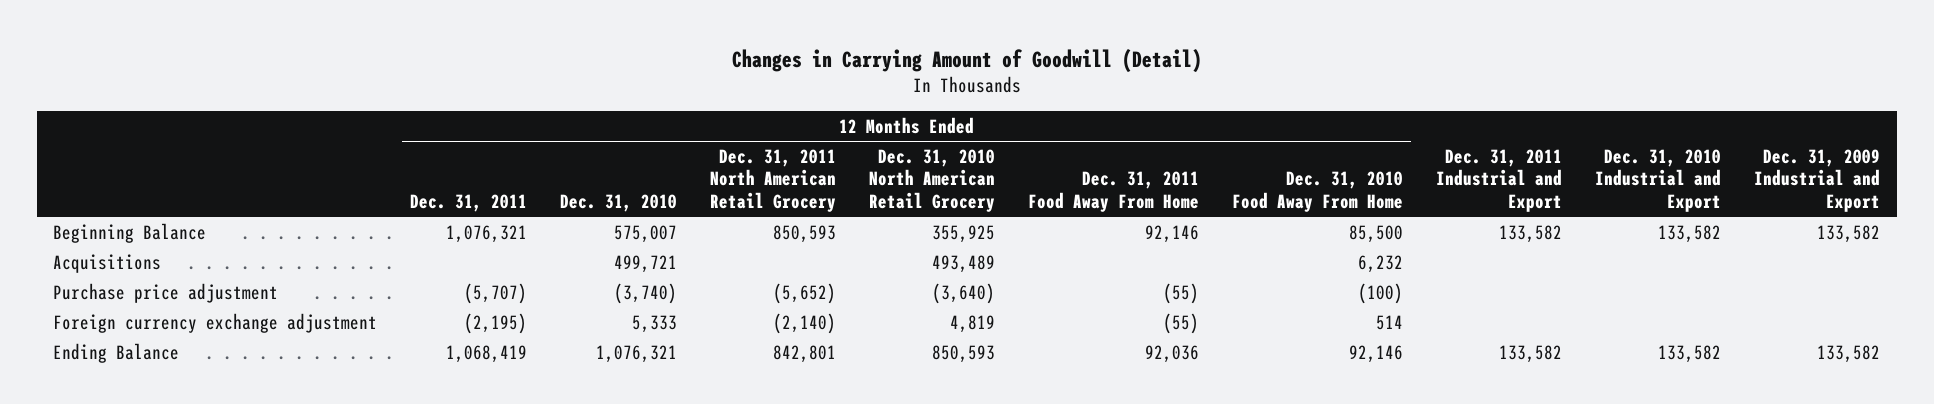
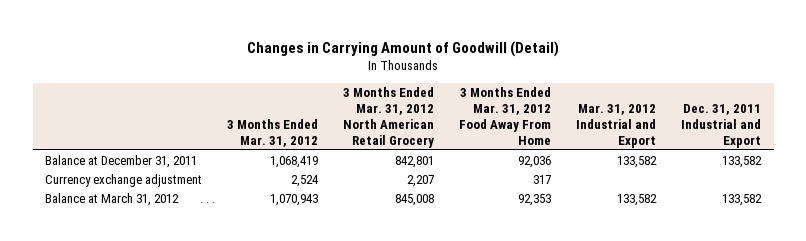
- | 12 Months Ended Dec. 31, 2011 | 12 Months Ended Dec. 31, 2010 | 12 Months Ended Dec. 31, 2011 North American Retail Grocery | 12 Months Ended Dec. 31, 2010 North American Retail Grocery | 12 Months Ended Dec. 31, 2011 Food Away From Home | 12 Months Ended Dec. 31, 2010 Food Away From Home | Dec. 31, 2011 Industrial and Export | Dec. 31, 2010 Industrial and Export | Dec. 31, 2009 Industrial and Export
+ | 3 Months Ended Mar. 31, 2012 | 3 Months Ended Mar. 31, 2012 North American Retail Grocery | 3 Months Ended Mar. 31, 2012 Food Away From Home | Mar. 31, 2012 Industrial and Export | Dec. 31, 2011 Industrial and Export
- Beginning Balance | 1,076,321 | 575,007 | 850,593 | 355,925 | 92,146 | 85,500 | 133,582 | 133,582 | 133,582
- Acquisitions | | 499,721 | | 493,489 | | 6,232 | | |
- Purchase price adjustment | (5,707) | (3,740) | (5,652) | (3,640) | (55) | (100) | | |
- Foreign currency exchange adjustment | (2,195) | 5,333 | (2,140) | 4,819 | (55) | 514 | | |
- Ending Balance | 1,068,419 | 1,076,321 | 842,801 | 850,593 | 92,036 | 92,146 | 133,582 | 133,582 | 133,582
+ Balance at December 31, 2011 | 1,068,419 | 842,801 | 92,036 | 133,582 | 133,582
+ Currency exchange adjustment | 2,524 | 2,207 | 317 | |
+ Balance at March 31, 2012 | 1,070,943 | 845,008 | 92,353 | 133,582 | 133,582

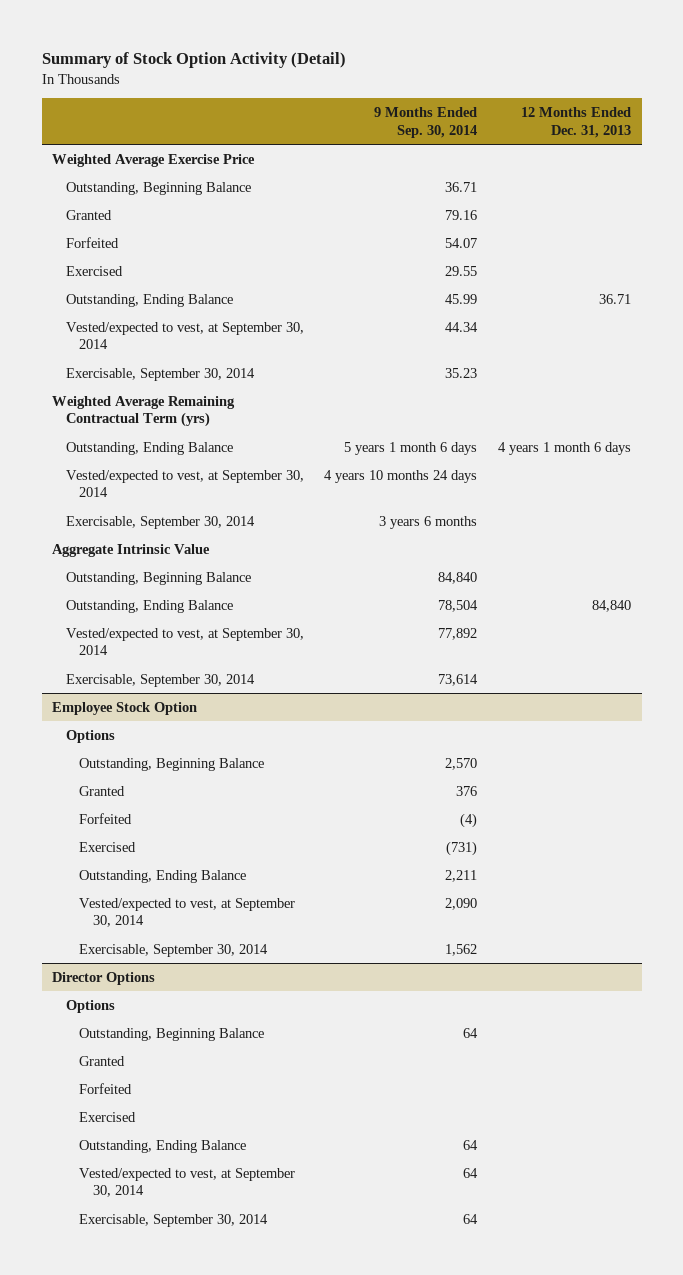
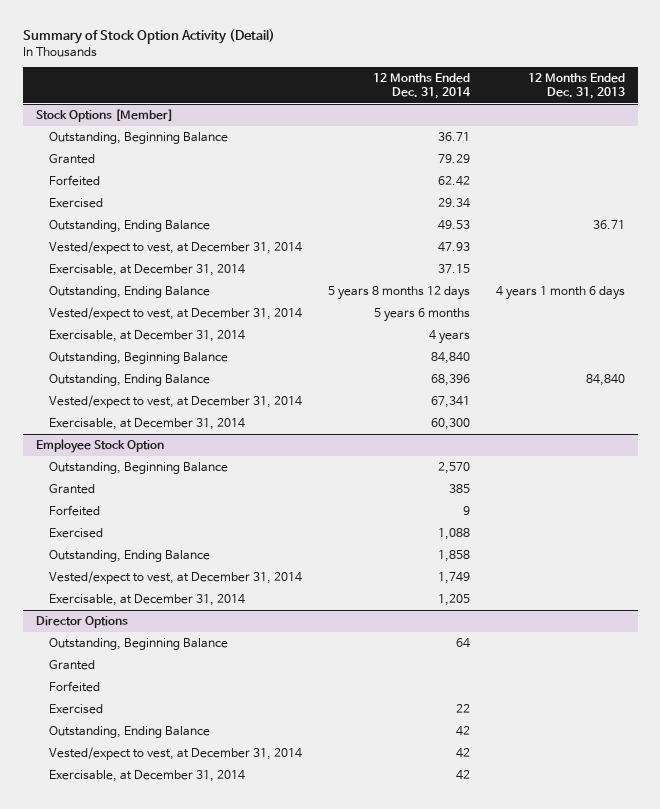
- | 9 Months Ended Sep. 30, 2014 | 12 Months Ended Dec. 31, 2013
+ | 12 Months Ended Dec. 31, 2014 | 12 Months Ended Dec. 31, 2013
- Weighted Average Exercise Price
+ Stock Options [Member]
- Vested/expected to vest, at September 30, 2014 | 44.34 |
- Exercisable, September 30, 2014 | 35.23 |
- Weighted Average Remaining Contractual Term (yrs)
+ Vested/expect to vest, at December 31, 2014 | 47.93 |
+ Exercisable, at December 31, 2014 | 37.15 |
- Vested/expected to vest, at September 30, 2014 | 4 years 10 months 24 days |
- Exercisable, September 30, 2014 | 3 years 6 months |
- Aggregate Intrinsic Value
+ Vested/expect to vest, at December 31, 2014 | 5 years 6 months |
+ Exercisable, at December 31, 2014 | 4 years |
- Vested/expected to vest, at September 30, 2014 | 77,892 |
- Exercisable, September 30, 2014 | 73,614 |
+ Vested/expect to vest, at December 31, 2014 | 67,341 |
+ Exercisable, at December 31, 2014 | 60,300 |
@ Employee Stock Option
- Options
- Vested/expected to vest, at September 30, 2014 | 2,090 |
- Exercisable, September 30, 2014 | 1,562 |
+ Vested/expect to vest, at December 31, 2014 | 1,749 |
+ Exercisable, at December 31, 2014 | 1,205 |
@ Director Options
- Options
- Vested/expected to vest, at September 30, 2014 | 64 |
- Exercisable, September 30, 2014 | 64 |
+ Vested/expect to vest, at December 31, 2014 | 42 |
+ Exercisable, at December 31, 2014 | 42 |

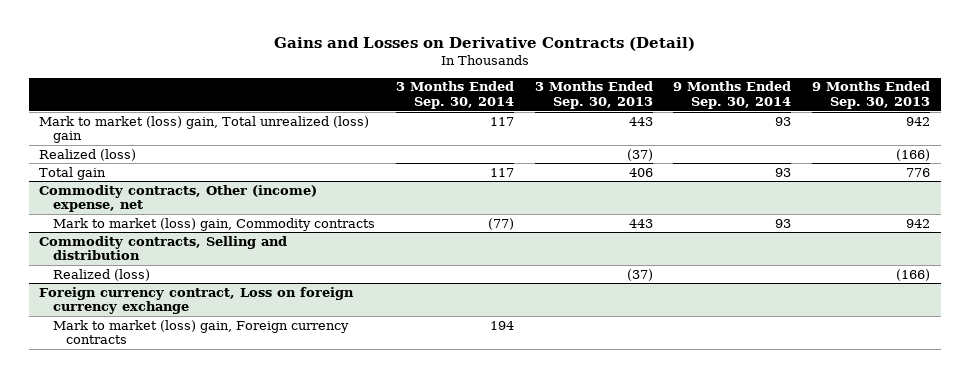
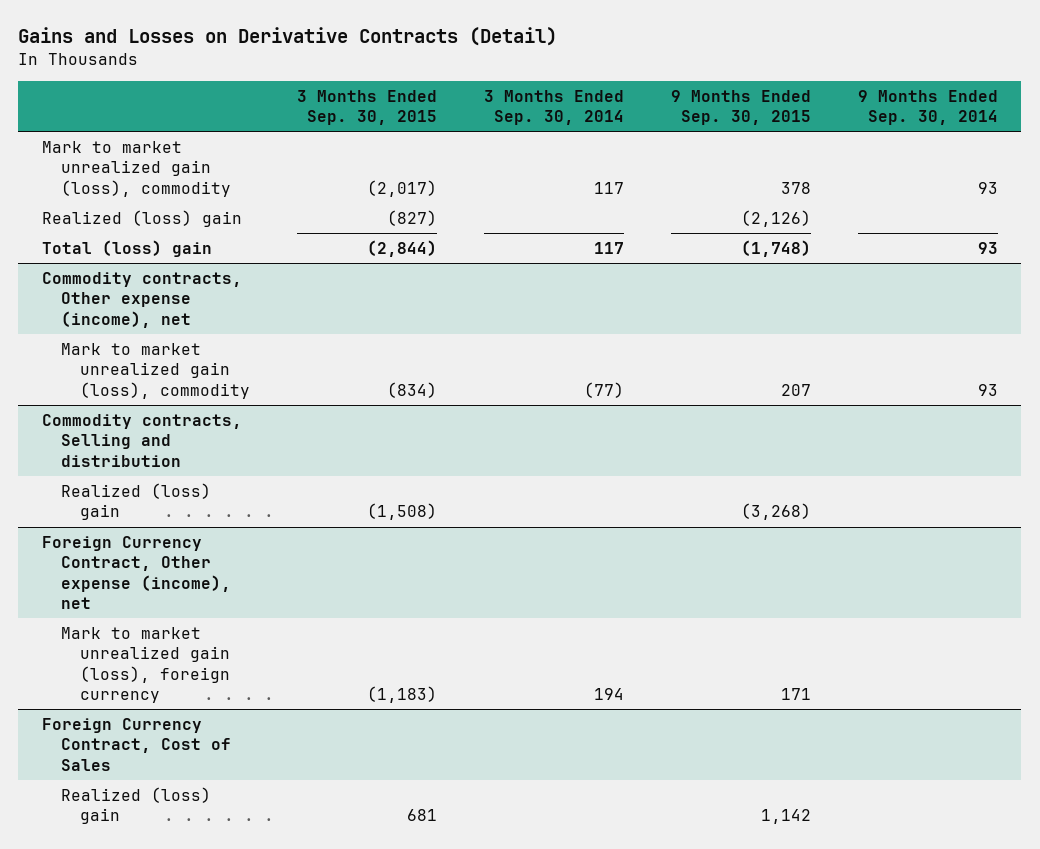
- | 3 Months Ended Sep. 30, 2014 | 3 Months Ended Sep. 30, 2013 | 9 Months Ended Sep. 30, 2014 | 9 Months Ended Sep. 30, 2013
+ | 3 Months Ended Sep. 30, 2015 | 3 Months Ended Sep. 30, 2014 | 9 Months Ended Sep. 30, 2015 | 9 Months Ended Sep. 30, 2014
- Mark to market (loss) gain, Total unrealized (loss) gain | 117 | 443 | 93 | 942
- Realized (loss) | | (37) | | (166)
- Total gain | 117 | 406 | 93 | 776
- Commodity contracts, Other (income) expense, net
- Mark to market (loss) gain, Commodity contracts | (77) | 443 | 93 | 942
+ Mark to market unrealized gain (loss), commodity | (2,017) | 117 | 378 | 93
+ Realized (loss) gain | (827) | | (2,126) |
+ Total (loss) gain | (2,844) | 117 | (1,748) | 93
+ Commodity contracts, Other expense (income), net
+ Mark to market unrealized gain (loss), commodity | (834) | (77) | 207 | 93
@ Commodity contracts, Selling and distribution
- Realized (loss) | | (37) | | (166)
- Foreign currency contract, Loss on foreign currency exchange
- Mark to market (loss) gain, Foreign currency contracts | 194 | | |
@ Commodity contracts, Selling and distribution
+ Realized (loss) gain | (1,508) | | (3,268) |
+ Foreign Currency Contract, Other expense (income), net
+ Mark to market unrealized gain (loss), foreign currency | (1,183) | 194 | 171 |
+ Foreign Currency Contract, Cost of Sales
+ Realized (loss) gain | 681 | | 1,142 |

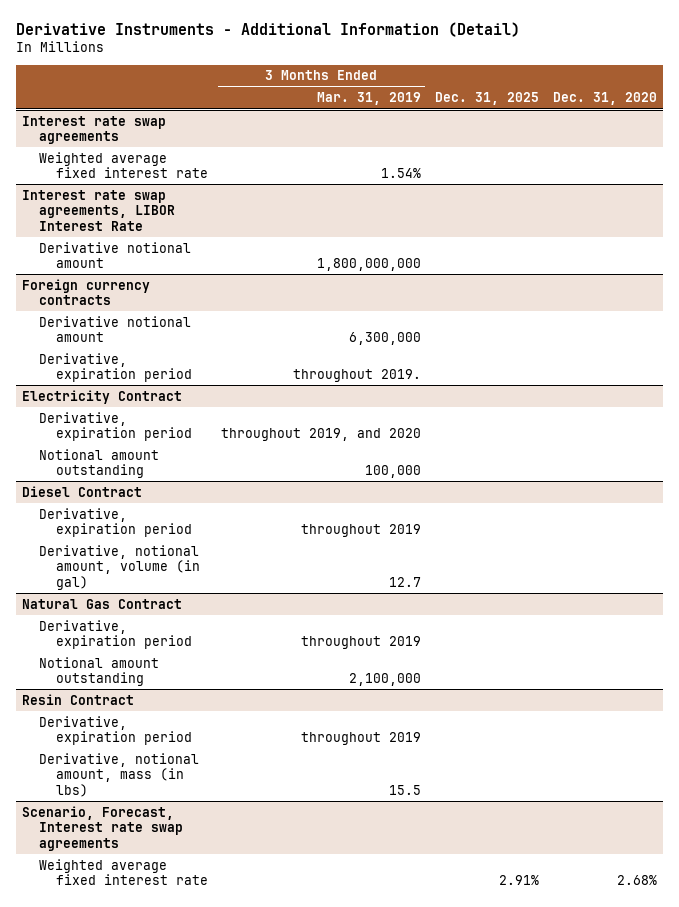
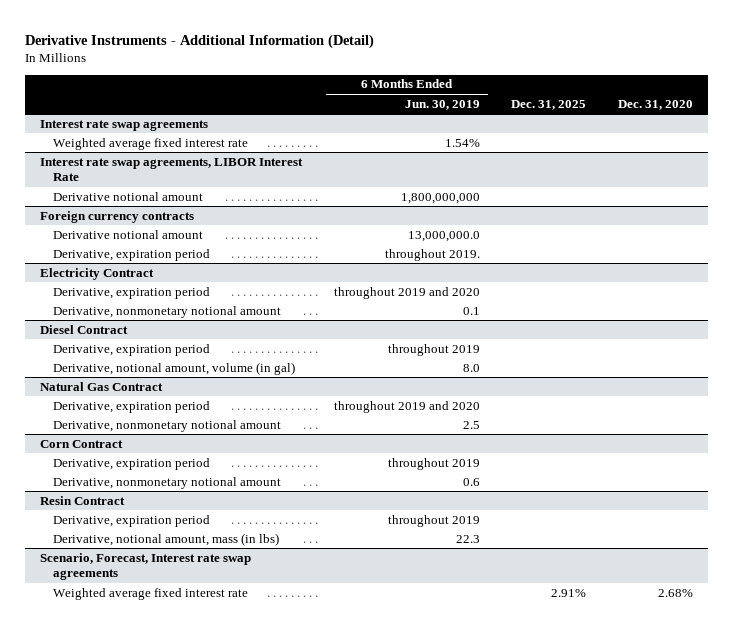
- | 3 Months Ended Mar. 31, 2019 | Dec. 31, 2025 | Dec. 31, 2020
+ | 6 Months Ended Jun. 30, 2019 | Dec. 31, 2025 | Dec. 31, 2020
@ Electricity Contract
- Notional amount outstanding | 100,000 | |
+ Derivative, nonmonetary notional amount | 0.1 | |
@ Natural Gas Contract
- Notional amount outstanding | 2,100,000 | |
+ Derivative, nonmonetary notional amount | 2.5 | |
+ Corn Contract
+ Derivative, expiration period | throughout 2019 | |
+ Derivative, nonmonetary notional amount | 0.6 | |

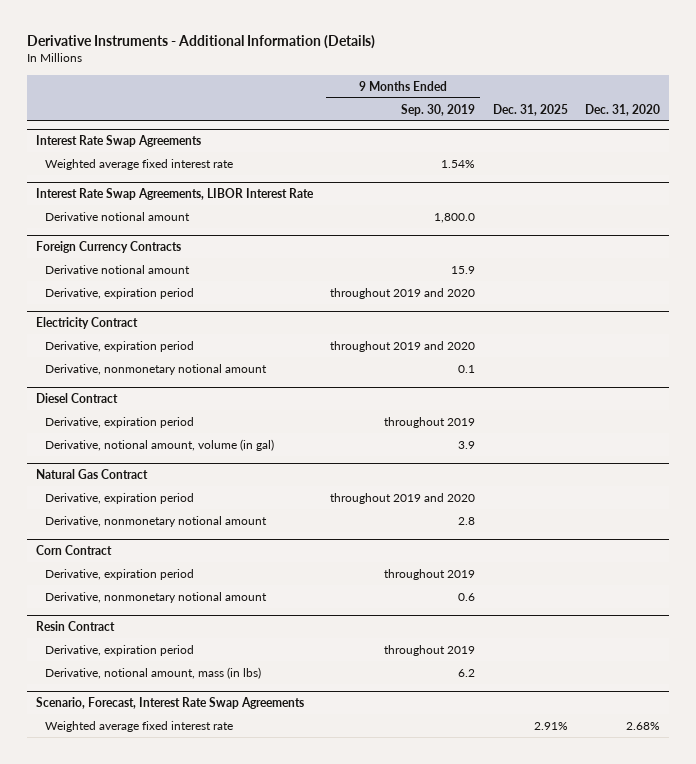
- Derivative Instruments - Additional Information (Detail)
+ Derivative Instruments - Additional Information (Details)
- | 6 Months Ended Jun. 30, 2019 | Dec. 31, 2025 | Dec. 31, 2020
+ | 9 Months Ended Sep. 30, 2019 | Dec. 31, 2025 | Dec. 31, 2020
- Interest rate swap agreements
+ Interest Rate Swap Agreements
- Interest rate swap agreements, LIBOR Interest Rate
+ Interest Rate Swap Agreements, LIBOR Interest Rate
- Foreign currency contracts
+ Foreign Currency Contracts
- Scenario, Forecast, Interest rate swap agreements
+ Scenario, Forecast, Interest Rate Swap Agreements

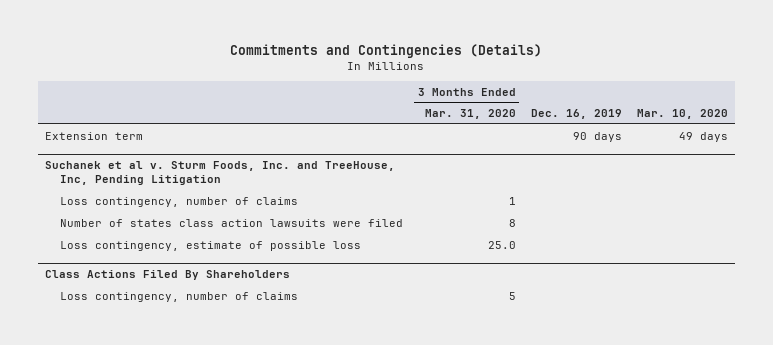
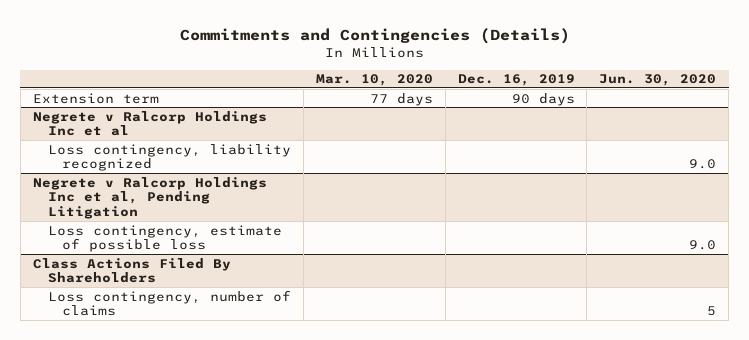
- | 3 Months Ended Mar. 31, 2020 | Dec. 16, 2019 | Mar. 10, 2020
+ | Mar. 10, 2020 | Dec. 16, 2019 | Jun. 30, 2020
- Extension term | | 90 days | 49 days
- Suchanek et al v. Sturm Foods, Inc. and TreeHouse, Inc, Pending Litigation
- Loss contingency, number of claims | 1 | |
- Number of states class action lawsuits were filed | 8 | |
- Loss contingency, estimate of possible loss | 25.0 | |
+ Extension term | 77 days | 90 days |
+ Negrete v Ralcorp Holdings Inc et al
+ Loss contingency, liability recognized | | | 9.0
+ Negrete v Ralcorp Holdings Inc et al, Pending Litigation
+ Loss contingency, estimate of possible loss | | | 9.0

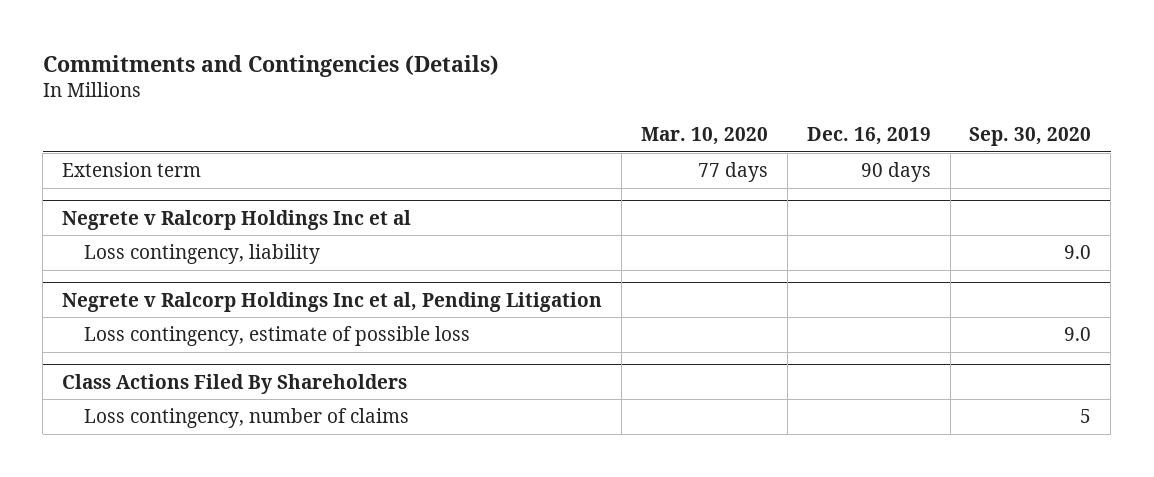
- | Mar. 10, 2020 | Dec. 16, 2019 | Jun. 30, 2020
+ | Mar. 10, 2020 | Dec. 16, 2019 | Sep. 30, 2020
@ Negrete v Ralcorp Holdings Inc et al
- Loss contingency, liability recognized | | | 9.0
+ Loss contingency, liability | | | 9.0

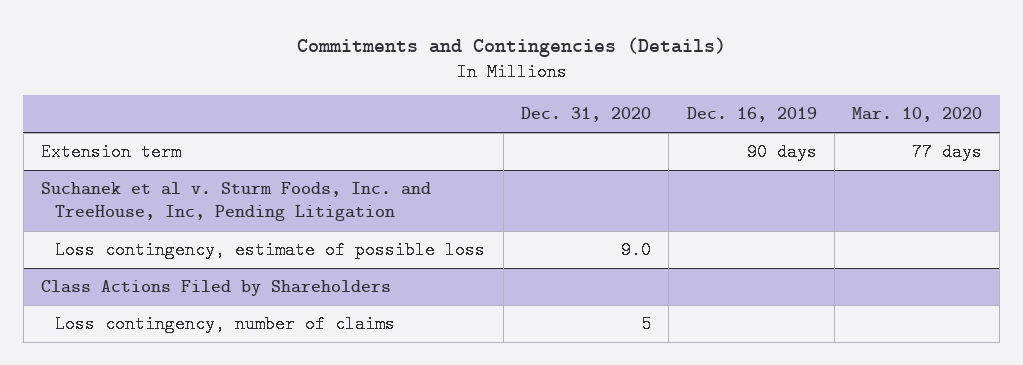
- | Mar. 10, 2020 | Dec. 16, 2019 | Sep. 30, 2020
+ | Dec. 31, 2020 | Dec. 16, 2019 | Mar. 10, 2020
- Negrete v Ralcorp Holdings Inc et al
- Loss contingency, liability | | | 9.0
- Negrete v Ralcorp Holdings Inc et al, Pending Litigation
- Loss contingency, estimate of possible loss | | | 9.0
- Class Actions Filed By Shareholders
+ Suchanek et al v. Sturm Foods, Inc. and TreeHouse, Inc, Pending Litigation
+ Loss contingency, estimate of possible loss | 9.0 | |
+ Class Actions Filed by Shareholders

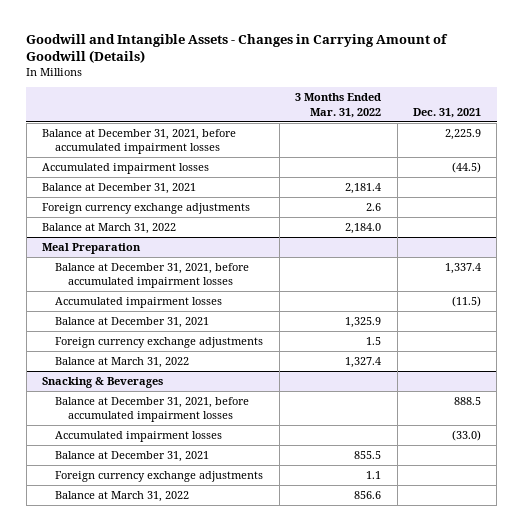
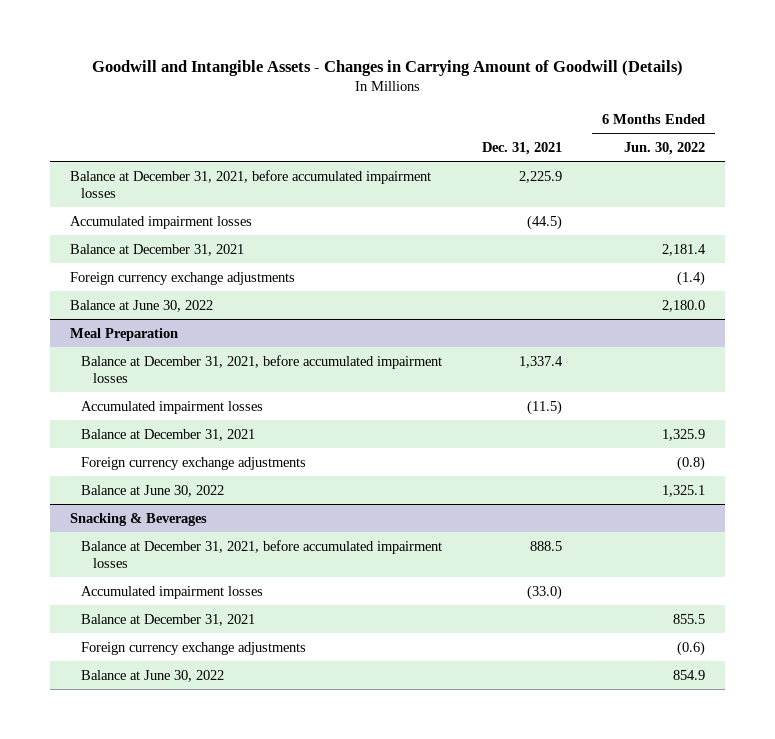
- | 3 Months Ended Mar. 31, 2022 | Dec. 31, 2021
+ | Dec. 31, 2021 | 6 Months Ended Jun. 30, 2022
- Balance at March 31, 2022 | 2,184.0 |
+ Balance at June 30, 2022 | | 2,180.0
@ Meal Preparation
- Balance at March 31, 2022 | 1,327.4 |
+ Balance at June 30, 2022 | | 1,325.1
@ Snacking & Beverages
- Balance at March 31, 2022 | 856.6 |
+ Balance at June 30, 2022 | | 854.9

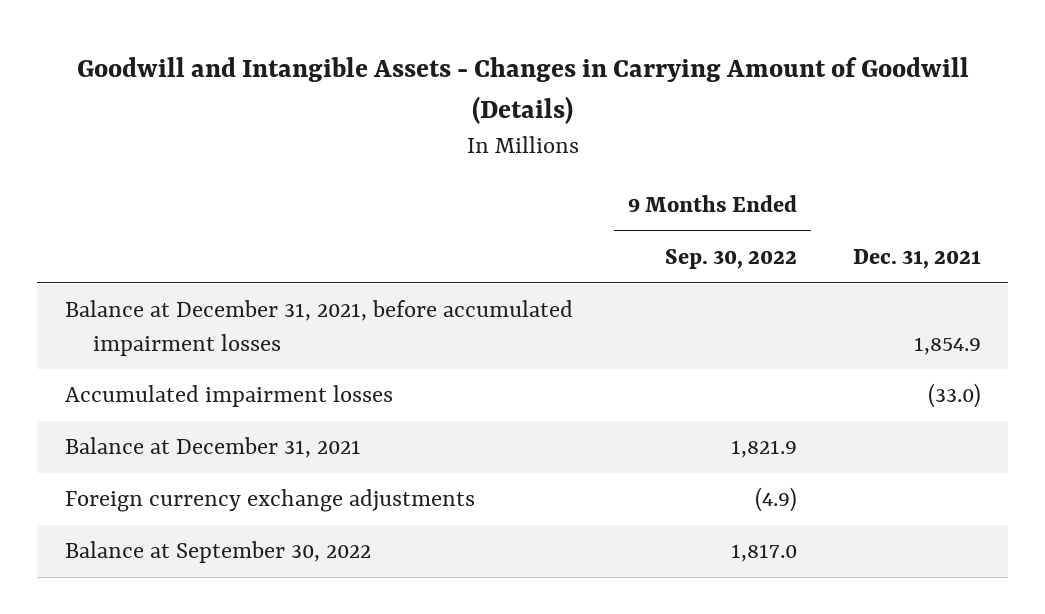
- | Dec. 31, 2021 | 6 Months Ended Jun. 30, 2022
+ | 9 Months Ended Sep. 30, 2022 | Dec. 31, 2021
- Balance at December 31, 2021, before accumulated impairment losses | 2,225.9 |
- Accumulated impairment losses | (44.5) |
+ Balance at December 31, 2021, before accumulated impairment losses | | 1,854.9
+ Accumulated impairment losses | | (33.0)
- Balance at June 30, 2022 | | 2,180.0
- Meal Preparation
- Balance at December 31, 2021, before accumulated impairment losses | 1,337.4 |
- Accumulated impairment losses | (11.5) |
- Balance at December 31, 2021 | | 1,325.9
- Foreign currency exchange adjustments | | (0.8)
- Balance at June 30, 2022 | | 1,325.1
- Snacking & Beverages
- Balance at December 31, 2021, before accumulated impairment losses | 888.5 |
- Accumulated impairment losses | (33.0) |
- Balance at December 31, 2021 | | 855.5
- Foreign currency exchange adjustments | | (0.6)
- Balance at June 30, 2022 | | 854.9
+ Balance at September 30, 2022 | 1,817.0 |

